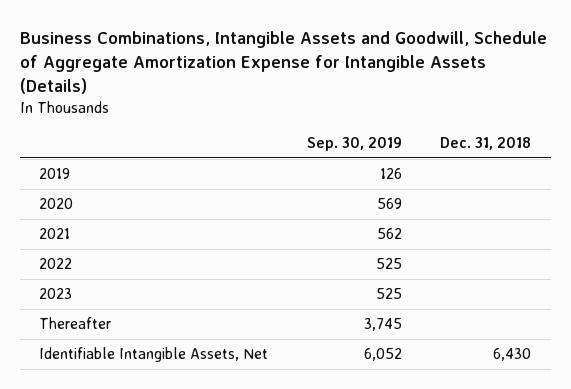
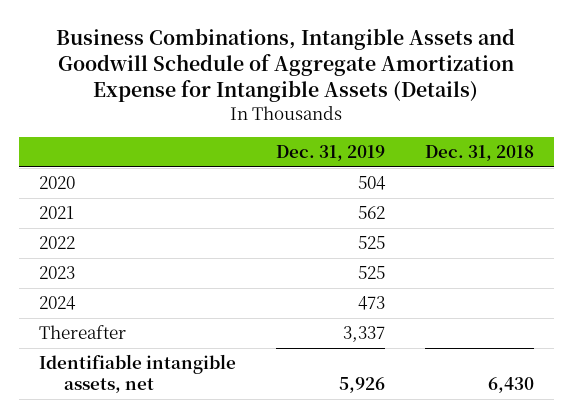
- Business Combinations, Intangible Assets and Goodwill, Schedule of Aggregate Amortization Expense for Intangible Assets (Details)
+ Business Combinations, Intangible Assets and Goodwill Schedule of Aggregate Amortization Expense for Intangible Assets (Details)
- | Sep. 30, 2019 | Dec. 31, 2018
+ | Dec. 31, 2019 | Dec. 31, 2018
- 2019 | 126 |
+ 2024 | 473 |
- Identifiable Intangible Assets, Net | 6,052 | 6,430
+ Identifiable intangible assets, net | 5,926 | 6,430

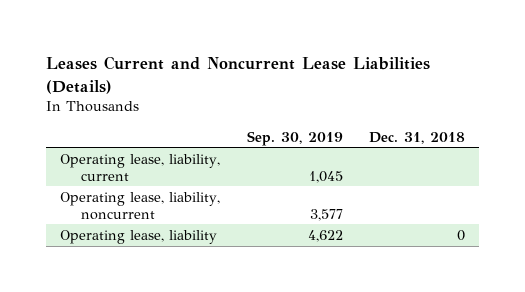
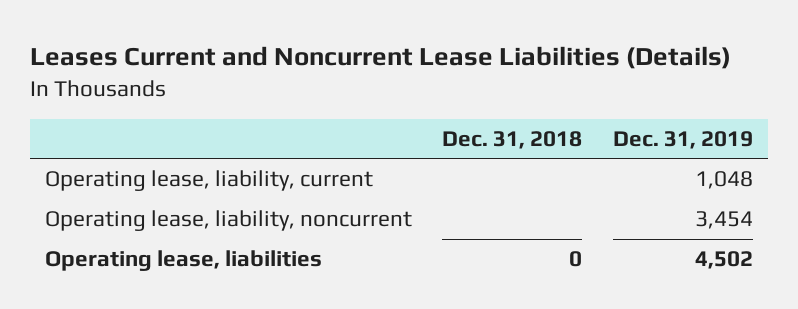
- | Sep. 30, 2019 | Dec. 31, 2018
+ | Dec. 31, 2018 | Dec. 31, 2019
- Operating lease, liability | 4,622 | 0
+ Operating lease, liabilities | 0 | 4,502

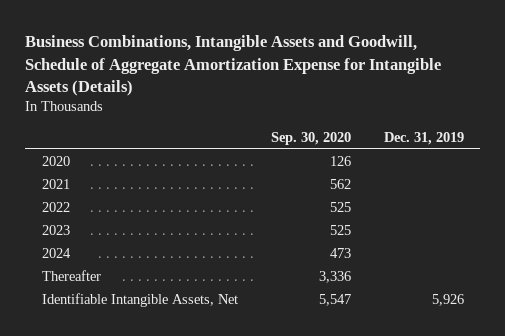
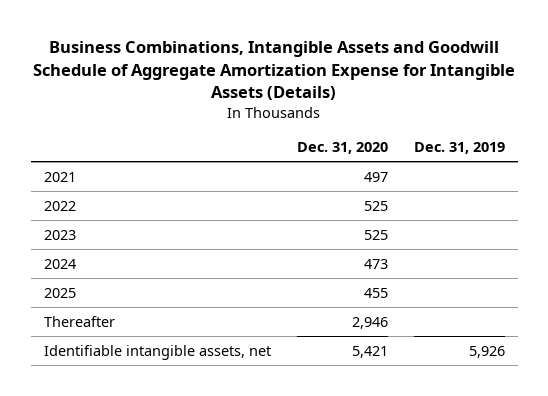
- Business Combinations, Intangible Assets and Goodwill, Schedule of Aggregate Amortization Expense for Intangible Assets (Details)
+ Business Combinations, Intangible Assets and Goodwill Schedule of Aggregate Amortization Expense for Intangible Assets (Details)
- | Sep. 30, 2020 | Dec. 31, 2019
+ | Dec. 31, 2020 | Dec. 31, 2019
- 2020 | 126 |
+ 2025 | 455 |
- Identifiable Intangible Assets, Net | 5,547 | 5,926
+ Identifiable intangible assets, net | 5,421 | 5,926

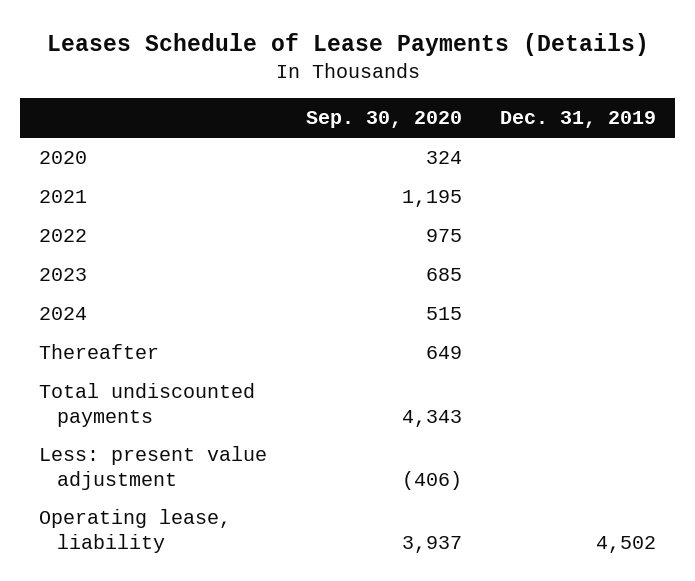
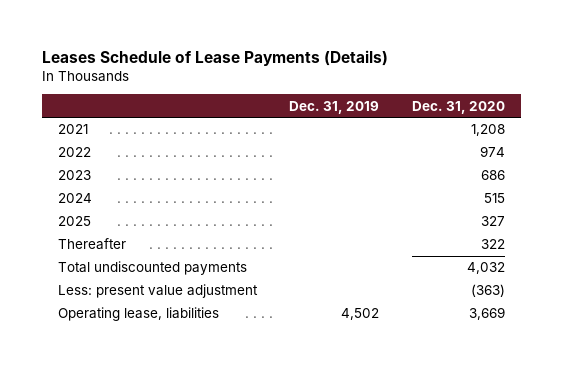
- | Sep. 30, 2020 | Dec. 31, 2019
+ | Dec. 31, 2019 | Dec. 31, 2020
- 2020 | 324 |
+ 2025 | | 327
- Operating lease, liability | 3,937 | 4,502
+ Operating lease, liabilities | 4,502 | 3,669

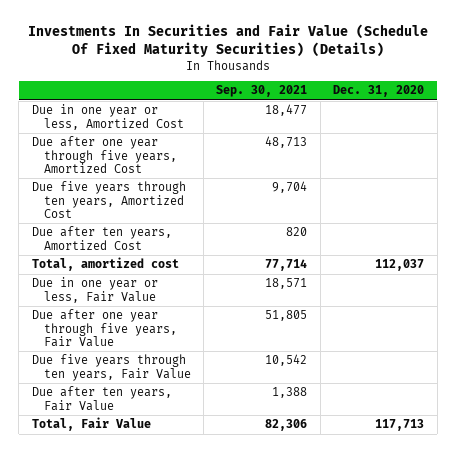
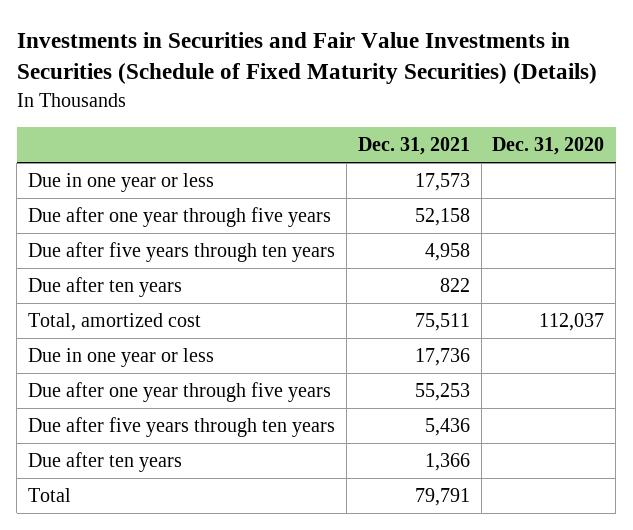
- Investments In Securities and Fair Value (Schedule Of Fixed Maturity Securities) (Details)
+ Investments in Securities and Fair Value Investments in Securities (Schedule of Fixed Maturity Securities) (Details)
- | Sep. 30, 2021 | Dec. 31, 2020
+ | Dec. 31, 2021 | Dec. 31, 2020
- Due in one year or less, Amortized Cost | 18,477 |
- Due after one year through five years, Amortized Cost | 48,713 |
- Due five years through ten years, Amortized Cost | 9,704 |
- Due after ten years, Amortized Cost | 820 |
+ Due in one year or less | 17,573 |
+ Due after one year through five years | 52,158 |
+ Due after five years through ten years | 4,958 |
+ Due after ten years | 822 |
- Due in one year or less, Fair Value | 18,571 |
- Due after one year through five years, Fair Value | 51,805 |
- Due five years through ten years, Fair Value | 10,542 |
- Due after ten years, Fair Value | 1,388 |
- Total, Fair Value | 82,306 | 117,713
+ Due in one year or less | 17,736 |
+ Due after one year through five years | 55,253 |
+ Due after five years through ten years | 5,436 |
+ Due after ten years | 1,366 |
+ Total | 79,791 |

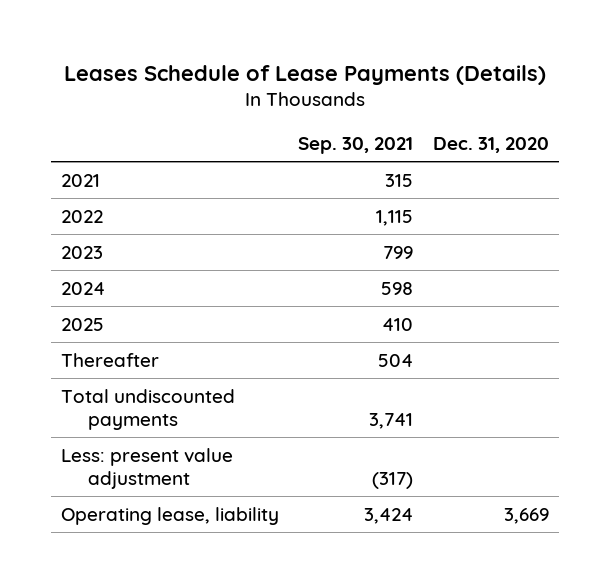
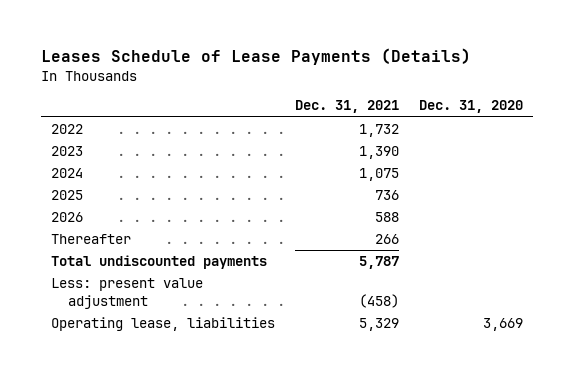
- | Sep. 30, 2021 | Dec. 31, 2020
+ | Dec. 31, 2021 | Dec. 31, 2020
- 2021 | 315 |
+ 2026 | 588 |
- Operating lease, liability | 3,424 | 3,669
+ Operating lease, liabilities | 5,329 | 3,669

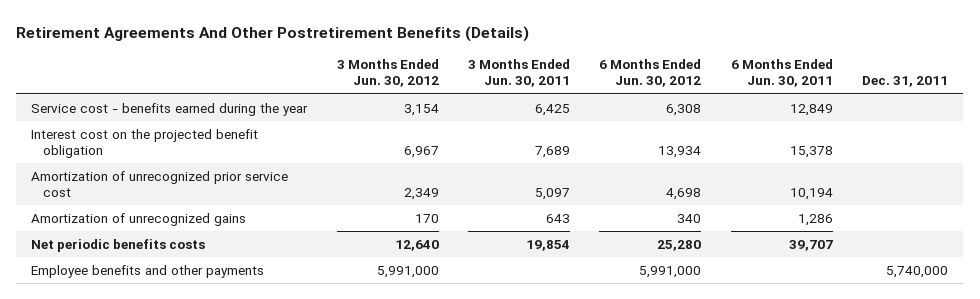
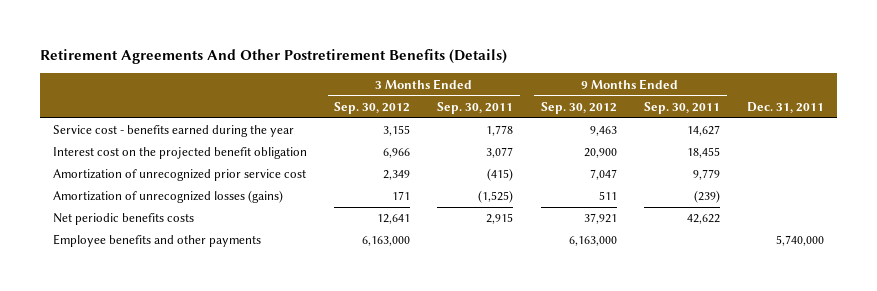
- | 3 Months Ended Jun. 30, 2012 | 3 Months Ended Jun. 30, 2011 | 6 Months Ended Jun. 30, 2012 | 6 Months Ended Jun. 30, 2011 | Dec. 31, 2011
+ | 3 Months Ended Sep. 30, 2012 | 3 Months Ended Sep. 30, 2011 | 9 Months Ended Sep. 30, 2012 | 9 Months Ended Sep. 30, 2011 | Dec. 31, 2011
- Amortization of unrecognized gains | 170 | 643 | 340 | 1,286 |
+ Amortization of unrecognized losses (gains) | 171 | (1,525) | 511 | (239) |

